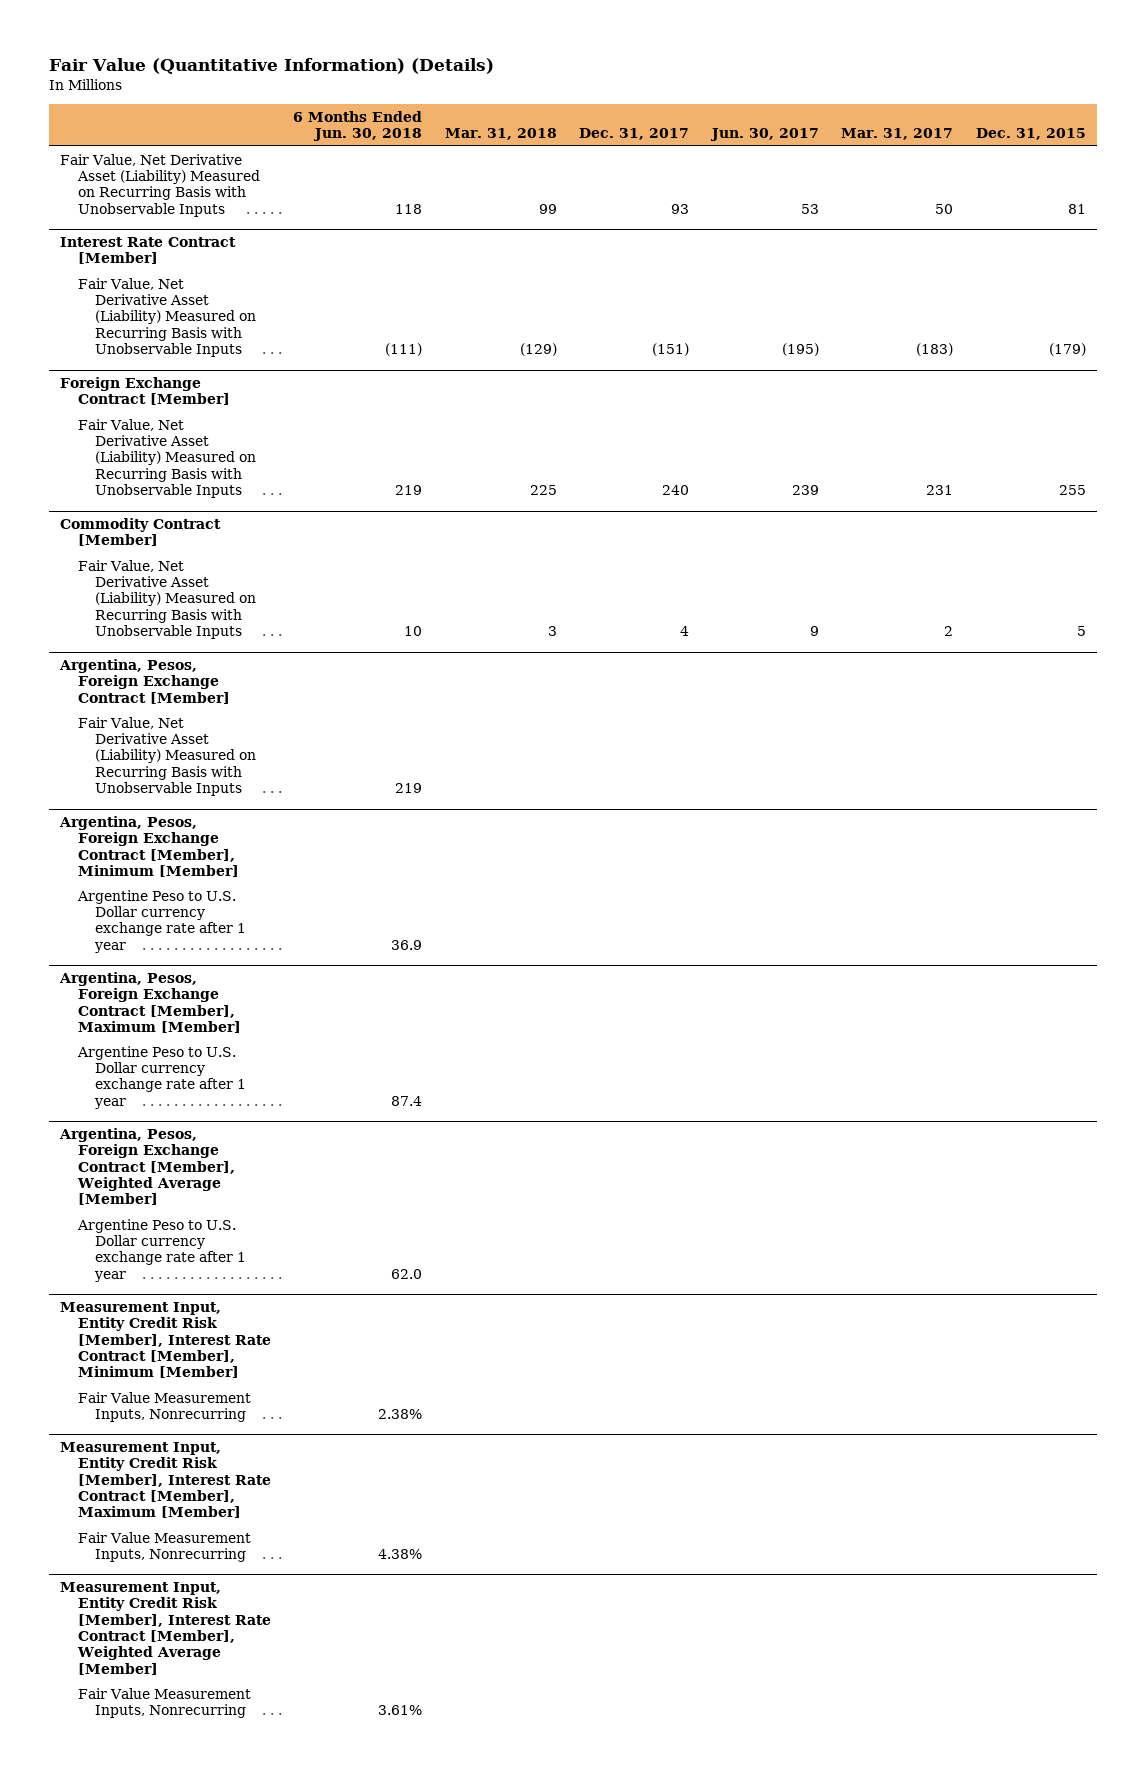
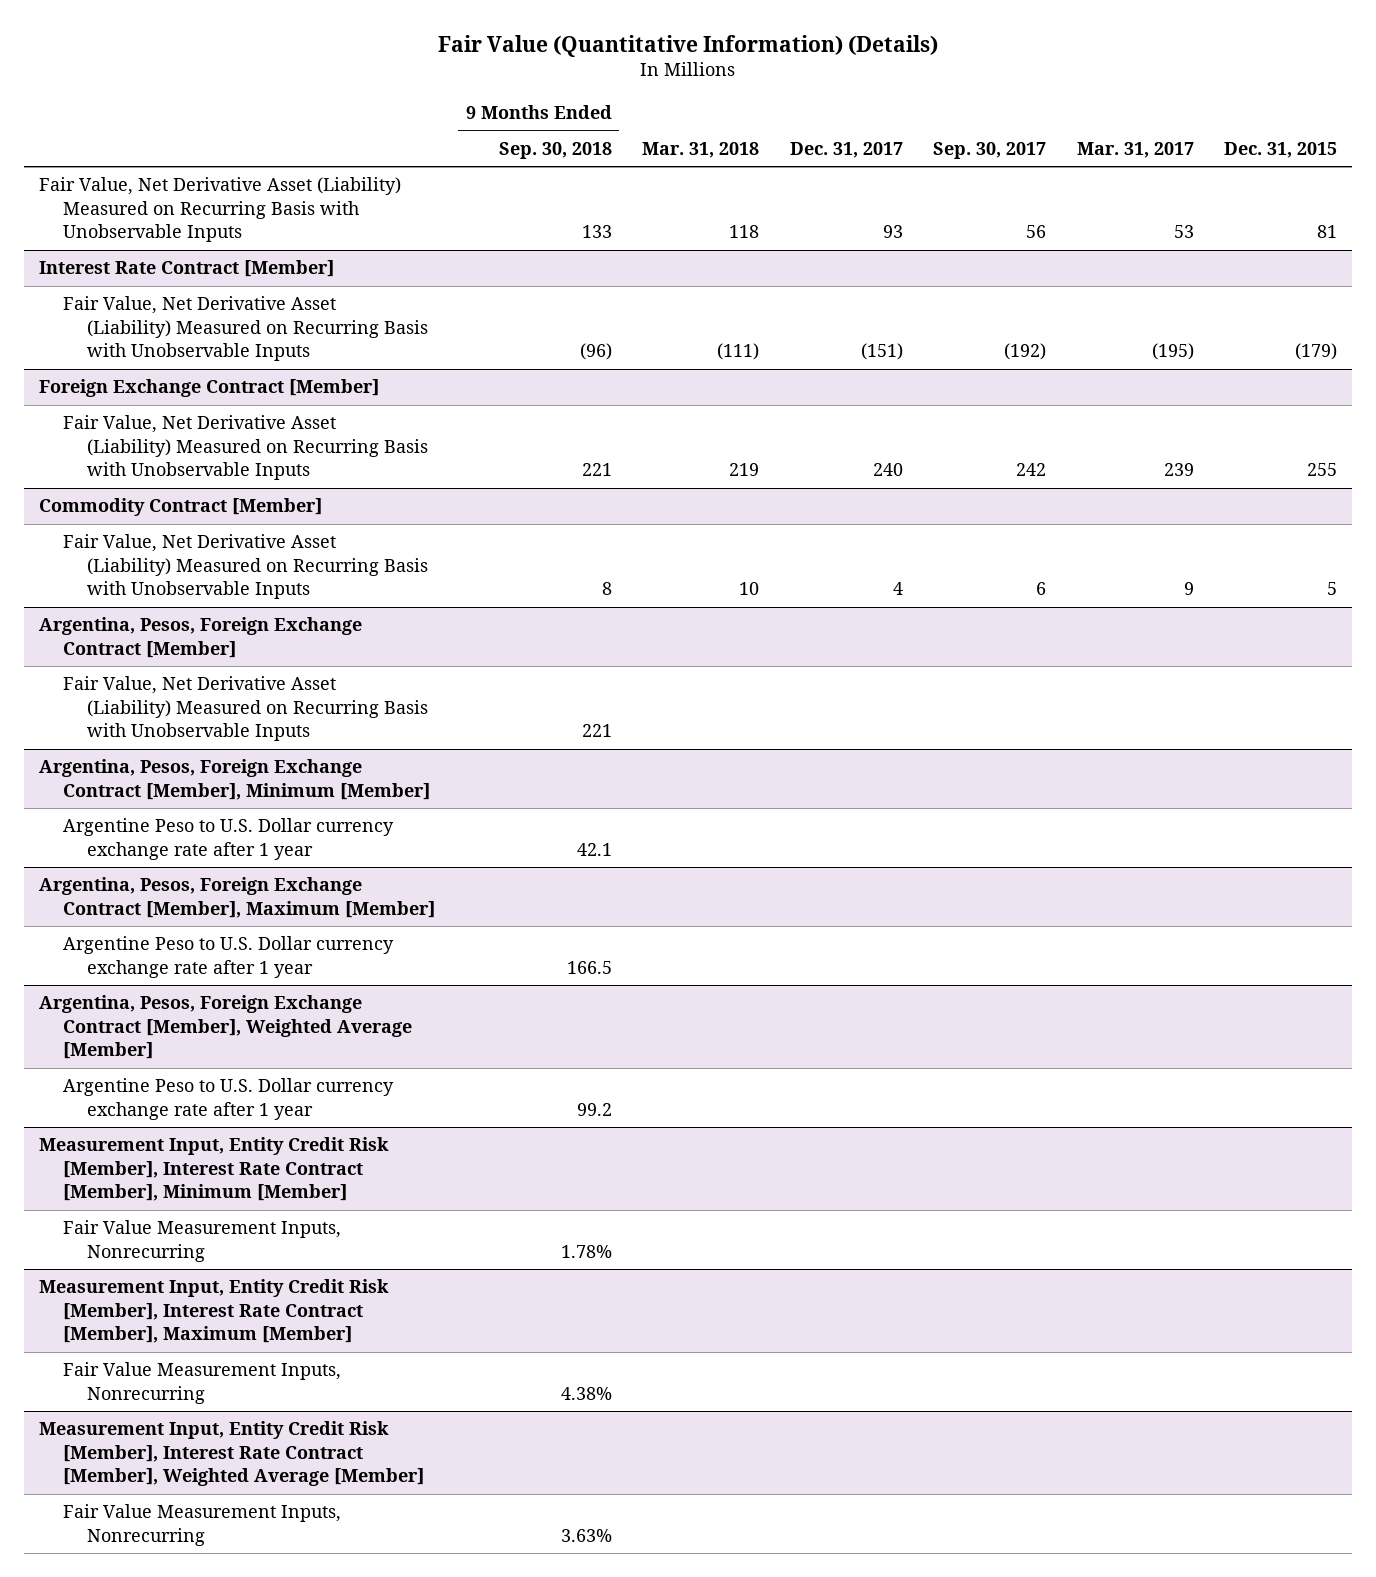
- | 6 Months Ended Jun. 30, 2018 | Mar. 31, 2018 | Dec. 31, 2017 | Jun. 30, 2017 | Mar. 31, 2017 | Dec. 31, 2015
+ | 9 Months Ended Sep. 30, 2018 | Mar. 31, 2018 | Dec. 31, 2017 | Sep. 30, 2017 | Mar. 31, 2017 | Dec. 31, 2015
- Fair Value, Net Derivative Asset (Liability) Measured on Recurring Basis with Unobservable Inputs | 118 | 99 | 93 | 53 | 50 | 81
+ Fair Value, Net Derivative Asset (Liability) Measured on Recurring Basis with Unobservable Inputs | 133 | 118 | 93 | 56 | 53 | 81
@ Interest Rate Contract [Member]
- Fair Value, Net Derivative Asset (Liability) Measured on Recurring Basis with Unobservable Inputs | (111) | (129) | (151) | (195) | (183) | (179)
+ Fair Value, Net Derivative Asset (Liability) Measured on Recurring Basis with Unobservable Inputs | (96) | (111) | (151) | (192) | (195) | (179)
@ Foreign Exchange Contract [Member]
- Fair Value, Net Derivative Asset (Liability) Measured on Recurring Basis with Unobservable Inputs | 219 | 225 | 240 | 239 | 231 | 255
+ Fair Value, Net Derivative Asset (Liability) Measured on Recurring Basis with Unobservable Inputs | 221 | 219 | 240 | 242 | 239 | 255
@ Commodity Contract [Member]
- Fair Value, Net Derivative Asset (Liability) Measured on Recurring Basis with Unobservable Inputs | 10 | 3 | 4 | 9 | 2 | 5
+ Fair Value, Net Derivative Asset (Liability) Measured on Recurring Basis with Unobservable Inputs | 8 | 10 | 4 | 6 | 9 | 5

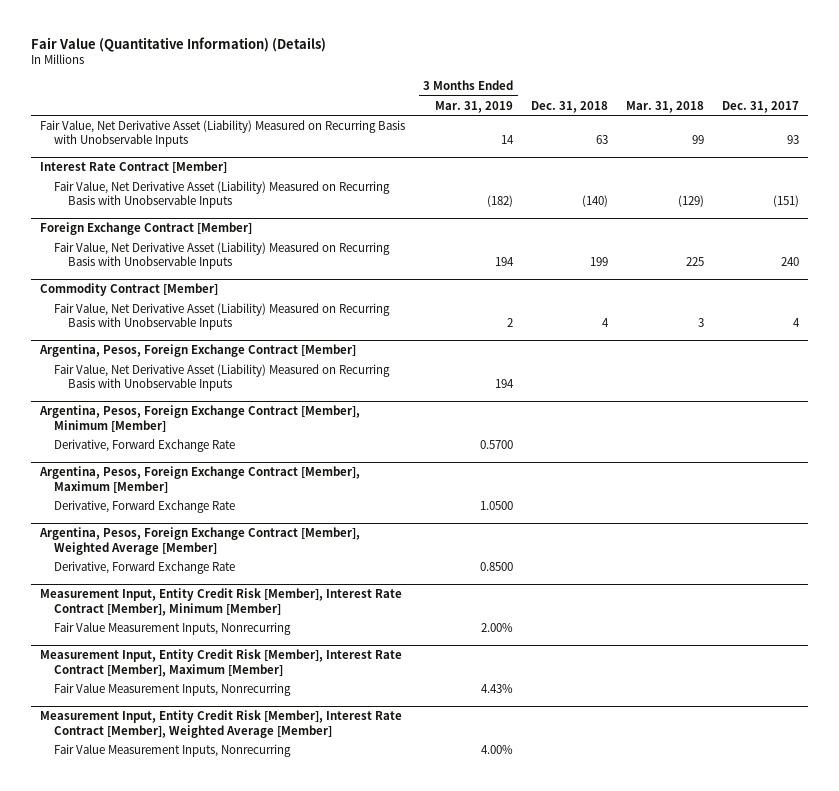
- | 9 Months Ended Sep. 30, 2018 | Mar. 31, 2018 | Dec. 31, 2017 | Sep. 30, 2017 | Mar. 31, 2017 | Dec. 31, 2015
+ | 3 Months Ended Mar. 31, 2019 | Dec. 31, 2018 | Mar. 31, 2018 | Dec. 31, 2017
- Fair Value, Net Derivative Asset (Liability) Measured on Recurring Basis with Unobservable Inputs | 133 | 118 | 93 | 56 | 53 | 81
+ Fair Value, Net Derivative Asset (Liability) Measured on Recurring Basis with Unobservable Inputs | 14 | 63 | 99 | 93
@ Interest Rate Contract [Member]
- Fair Value, Net Derivative Asset (Liability) Measured on Recurring Basis with Unobservable Inputs | (96) | (111) | (151) | (192) | (195) | (179)
+ Fair Value, Net Derivative Asset (Liability) Measured on Recurring Basis with Unobservable Inputs | (182) | (140) | (129) | (151)
@ Foreign Exchange Contract [Member]
- Fair Value, Net Derivative Asset (Liability) Measured on Recurring Basis with Unobservable Inputs | 221 | 219 | 240 | 242 | 239 | 255
+ Fair Value, Net Derivative Asset (Liability) Measured on Recurring Basis with Unobservable Inputs | 194 | 199 | 225 | 240
@ Commodity Contract [Member]
- Fair Value, Net Derivative Asset (Liability) Measured on Recurring Basis with Unobservable Inputs | 8 | 10 | 4 | 6 | 9 | 5
+ Fair Value, Net Derivative Asset (Liability) Measured on Recurring Basis with Unobservable Inputs | 2 | 4 | 3 | 4
@ Argentina, Pesos, Foreign Exchange Contract [Member], Minimum [Member]
- Argentine Peso to U.S. Dollar currency exchange rate after 1 year | 42.1 | | | | |
+ Derivative, Forward Exchange Rate | 0.5700 | | |
@ Argentina, Pesos, Foreign Exchange Contract [Member], Maximum [Member]
- Argentine Peso to U.S. Dollar currency exchange rate after 1 year | 166.5 | | | | |
+ Derivative, Forward Exchange Rate | 1.0500 | | |
@ Argentina, Pesos, Foreign Exchange Contract [Member], Weighted Average [Member]
- Argentine Peso to U.S. Dollar currency exchange rate after 1 year | 99.2 | | | | |
+ Derivative, Forward Exchange Rate | 0.8500 | | |

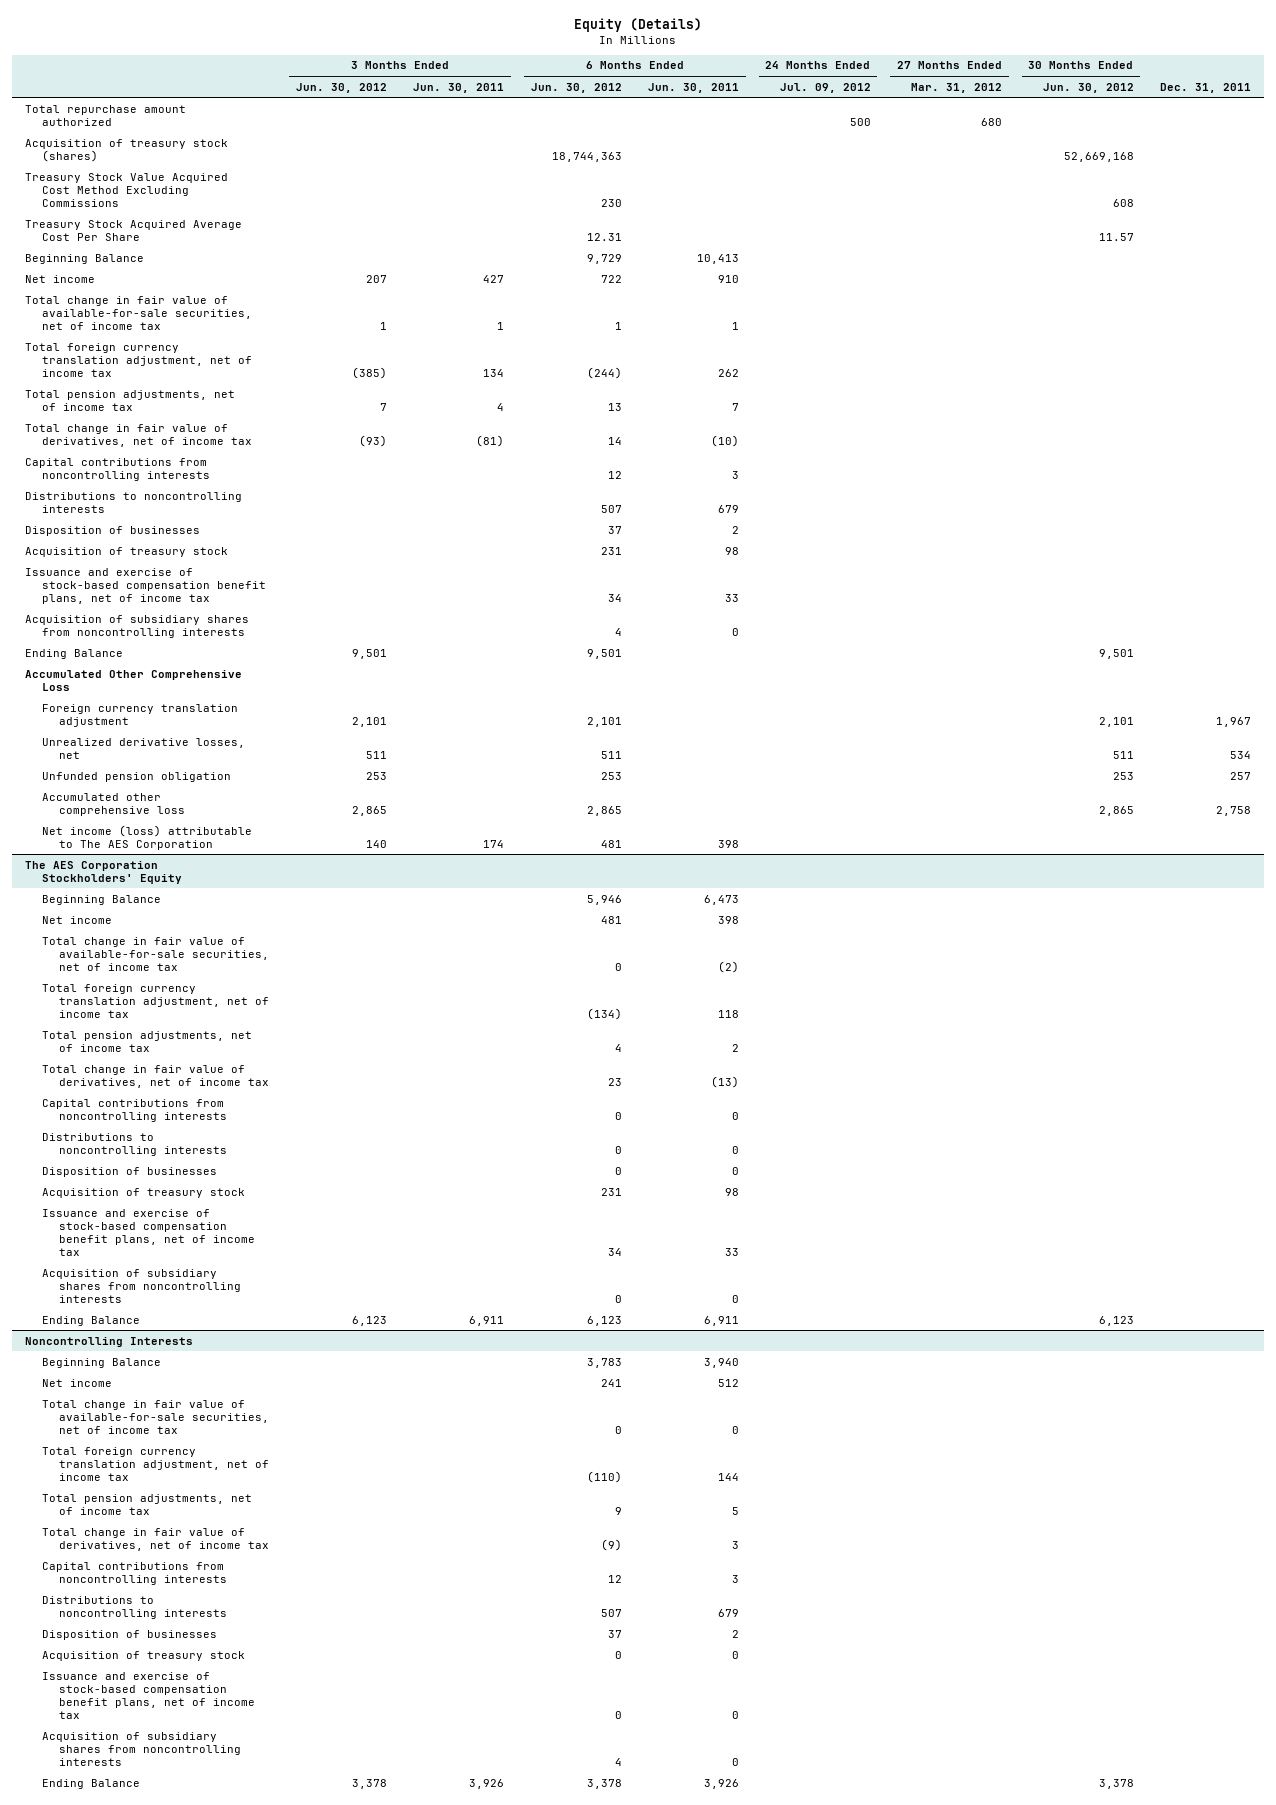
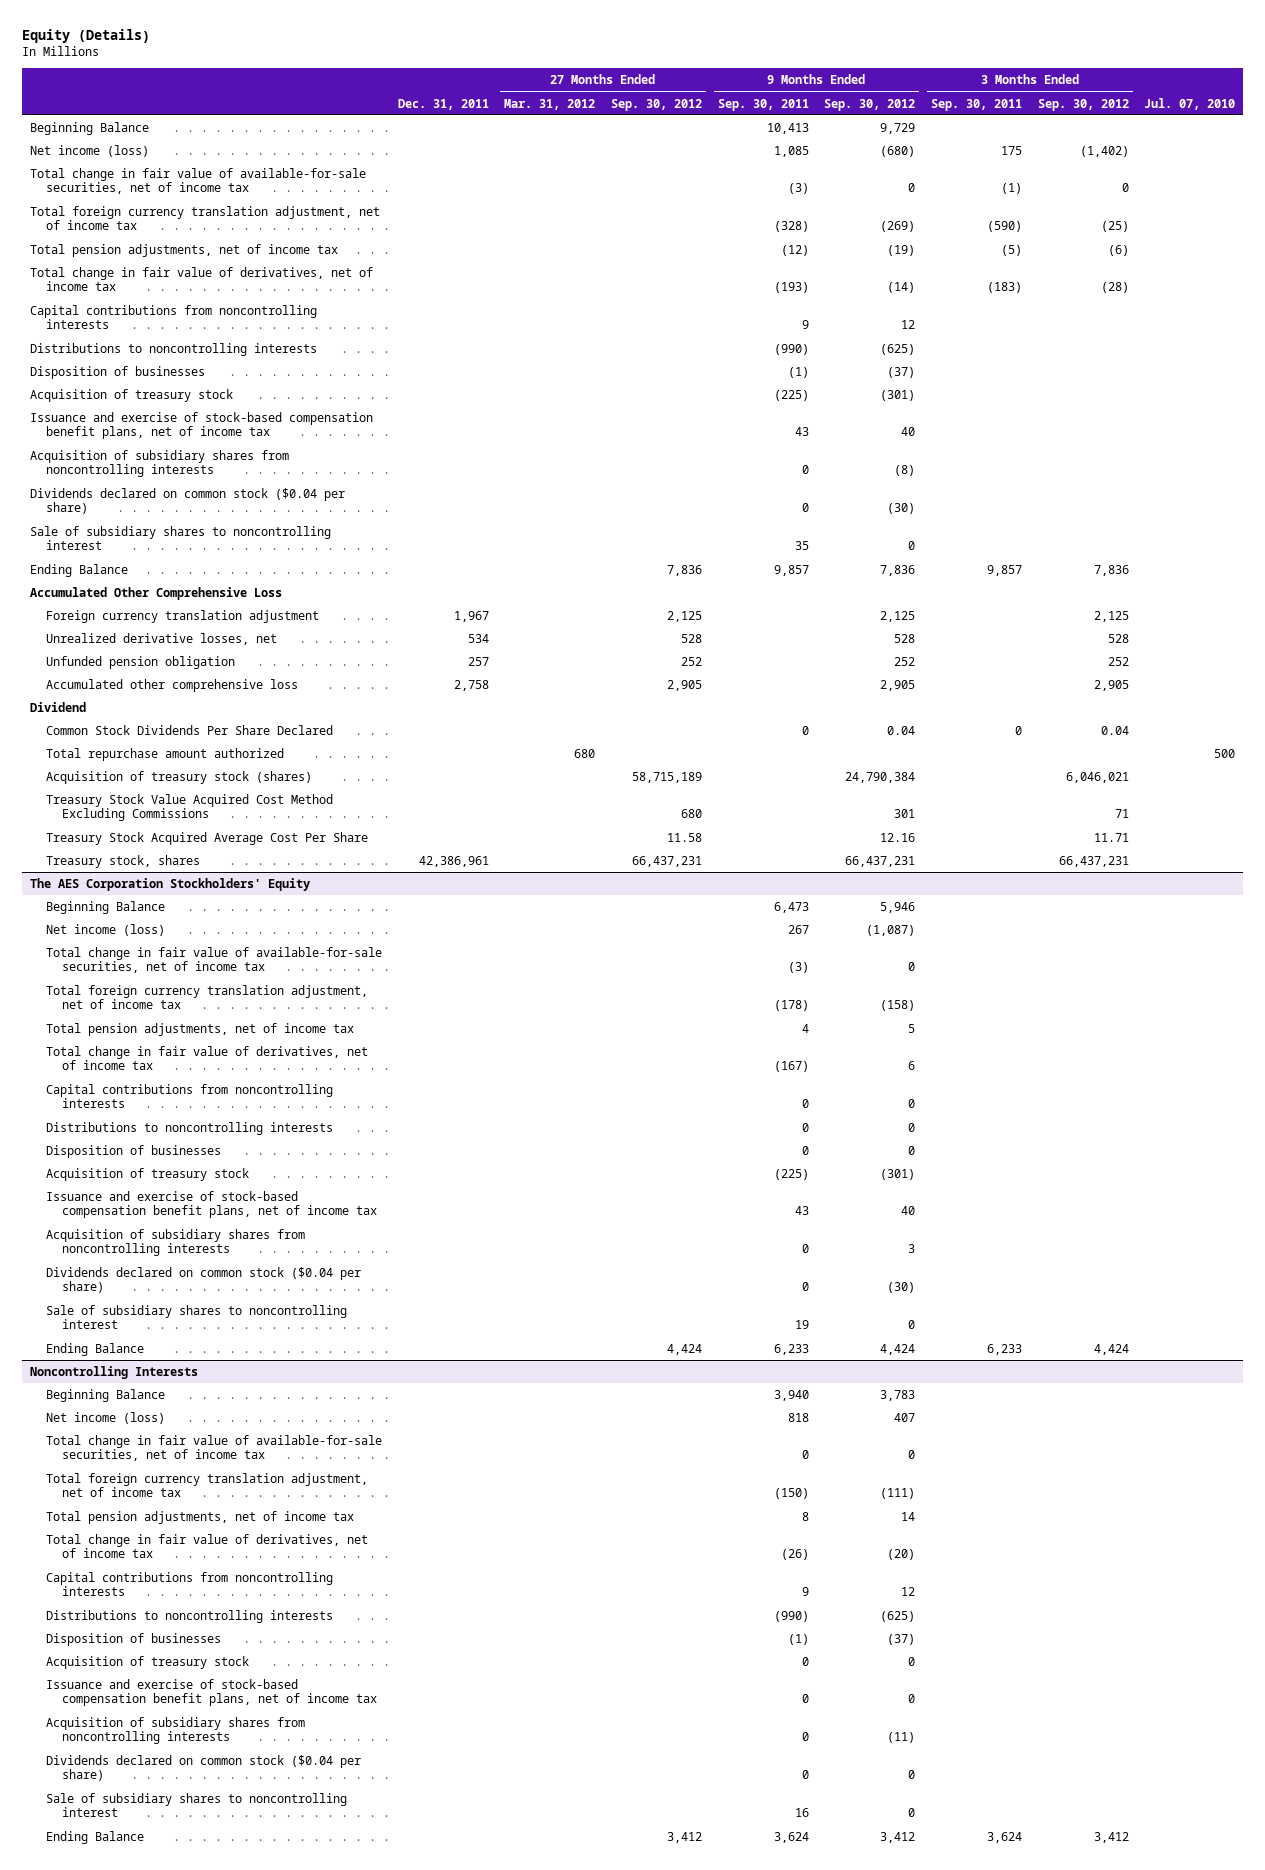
- | 3 Months Ended Jun. 30, 2012 | 3 Months Ended Jun. 30, 2011 | 6 Months Ended Jun. 30, 2012 | 6 Months Ended Jun. 30, 2011 | 24 Months Ended Jul. 09, 2012 | 27 Months Ended Mar. 31, 2012 | 30 Months Ended Jun. 30, 2012 | Dec. 31, 2011
+ | Dec. 31, 2011 | 27 Months Ended Mar. 31, 2012 | 27 Months Ended Sep. 30, 2012 | 9 Months Ended Sep. 30, 2011 | 9 Months Ended Sep. 30, 2012 | 3 Months Ended Sep. 30, 2011 | 3 Months Ended Sep. 30, 2012 | Jul. 07, 2010
- Net income | 207 | 427 | 722 | 910 | | | |
+ Net income (loss) | | | | 1,085 | (680) | 175 | (1,402) |
+ Dividends declared on common stock ($0.04 per share) | | | | 0 | (30) | | |
+ Sale of subsidiary shares to noncontrolling interest | | | | 35 | 0 | | |
- Net income (loss) attributable to The AES Corporation | 140 | 174 | 481 | 398 | | | |
+ Dividend
+ Common Stock Dividends Per Share Declared | | | | 0 | 0.04 | 0 | 0.04 |
moved down: Total repurchase amount authorized | | 680 | | | | | | 500
moved down: Acquisition of treasury stock (shares) | | | 58,715,189 | | 24,790,384 | | 6,046,021 |
moved down: Treasury Stock Value Acquired Cost Method Excluding Commissions | | | 680 | | 301 | | 71 |
moved down: Treasury Stock Acquired Average Cost Per Share | | | 11.58 | | 12.16 | | 11.71 |
+ Treasury stock, shares | 42,386,961 | | 66,437,231 | | 66,437,231 | | 66,437,231 |
@ The AES Corporation Stockholders' Equity
- Net income | | | 481 | 398 | | | |
+ Net income (loss) | | | | 267 | (1,087) | | |
+ Dividends declared on common stock ($0.04 per share) | | | | 0 | (30) | | |
+ Sale of subsidiary shares to noncontrolling interest | | | | 19 | 0 | | |
@ Noncontrolling Interests
- Net income | | | 241 | 512 | | | |
+ Net income (loss) | | | | 818 | 407 | | |
+ Dividends declared on common stock ($0.04 per share) | | | | 0 | 0 | | |
+ Sale of subsidiary shares to noncontrolling interest | | | | 16 | 0 | | |

